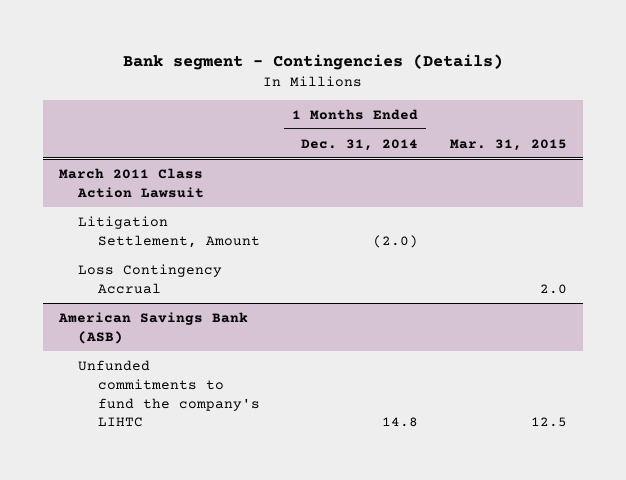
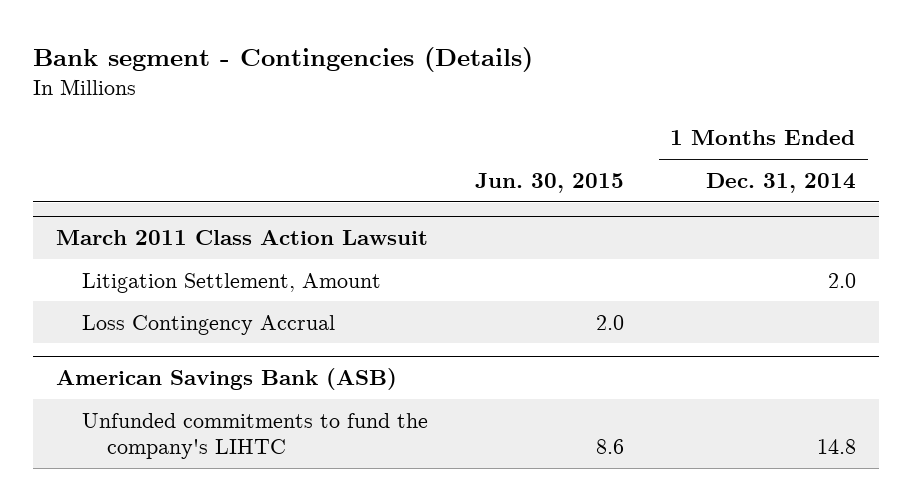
- | 1 Months Ended Dec. 31, 2014 | Mar. 31, 2015
+ | Jun. 30, 2015 | 1 Months Ended Dec. 31, 2014
@ March 2011 Class Action Lawsuit
- Litigation Settlement, Amount | (2.0) |
+ Litigation Settlement, Amount | | 2.0

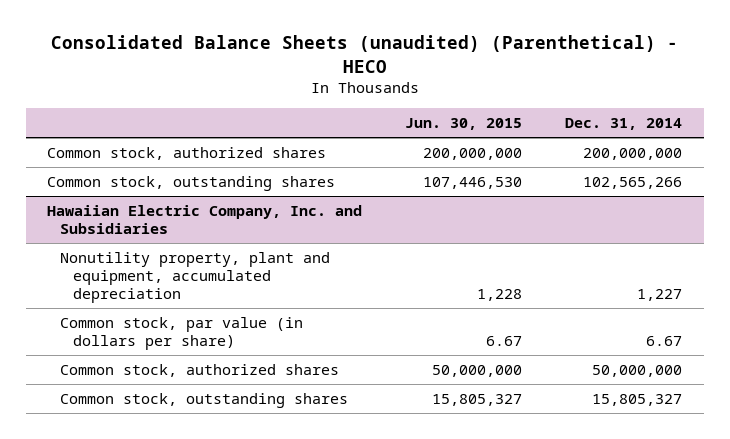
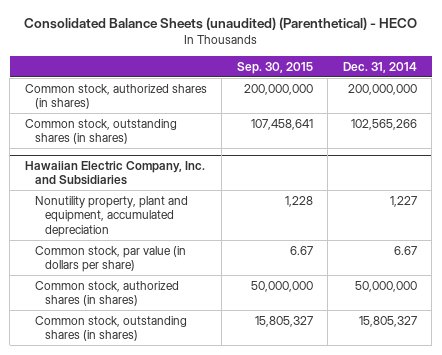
- | Jun. 30, 2015 | Dec. 31, 2014
+ | Sep. 30, 2015 | Dec. 31, 2014
- Common stock, authorized shares | 200,000,000 | 200,000,000
- Common stock, outstanding shares | 107,446,530 | 102,565,266
+ Common stock, authorized shares (in shares) | 200,000,000 | 200,000,000
+ Common stock, outstanding shares (in shares) | 107,458,641 | 102,565,266
@ Hawaiian Electric Company, Inc. and Subsidiaries
- Common stock, authorized shares | 50,000,000 | 50,000,000
- Common stock, outstanding shares | 15,805,327 | 15,805,327
+ Common stock, authorized shares (in shares) | 50,000,000 | 50,000,000
+ Common stock, outstanding shares (in shares) | 15,805,327 | 15,805,327

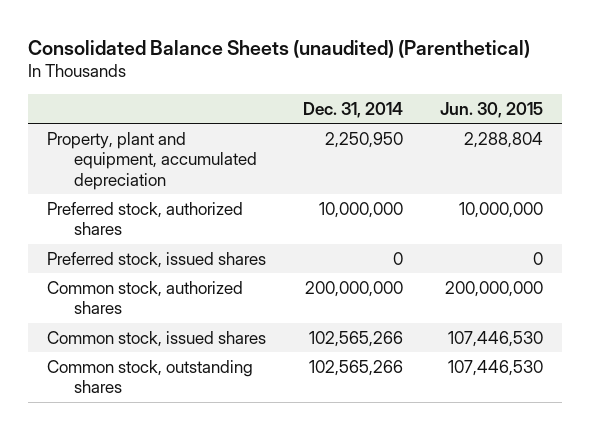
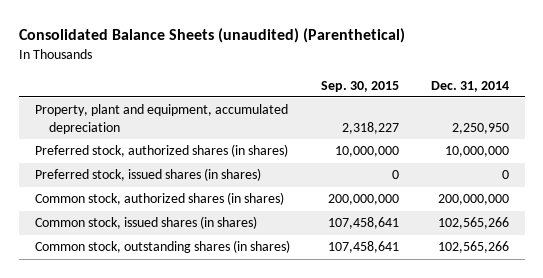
- | Dec. 31, 2014 | Jun. 30, 2015
+ | Sep. 30, 2015 | Dec. 31, 2014
- Preferred stock, authorized shares | 10,000,000 | 10,000,000
- Preferred stock, issued shares | 0 | 0
- Common stock, authorized shares | 200,000,000 | 200,000,000
- Common stock, issued shares | 102,565,266 | 107,446,530
- Common stock, outstanding shares | 102,565,266 | 107,446,530
+ Preferred stock, authorized shares (in shares) | 10,000,000 | 10,000,000
+ Preferred stock, issued shares (in shares) | 0 | 0
+ Common stock, authorized shares (in shares) | 200,000,000 | 200,000,000
+ Common stock, issued shares (in shares) | 107,458,641 | 102,565,266
+ Common stock, outstanding shares (in shares) | 107,458,641 | 102,565,266

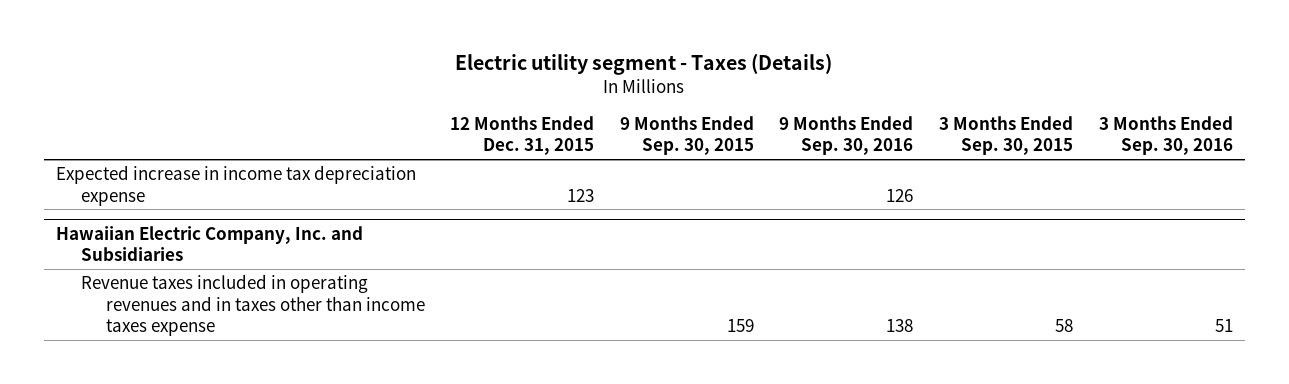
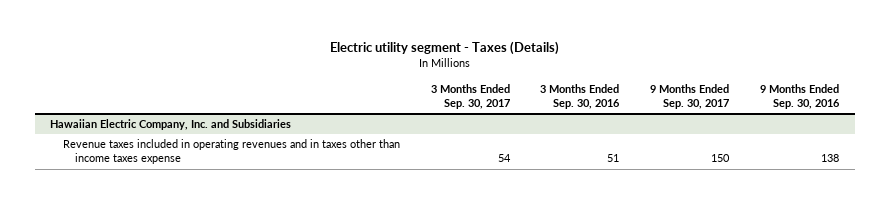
- | 12 Months Ended Dec. 31, 2015 | 9 Months Ended Sep. 30, 2015 | 9 Months Ended Sep. 30, 2016 | 3 Months Ended Sep. 30, 2015 | 3 Months Ended Sep. 30, 2016
+ | 3 Months Ended Sep. 30, 2017 | 3 Months Ended Sep. 30, 2016 | 9 Months Ended Sep. 30, 2017 | 9 Months Ended Sep. 30, 2016
- Expected increase in income tax depreciation expense | 123 | | 126 | |

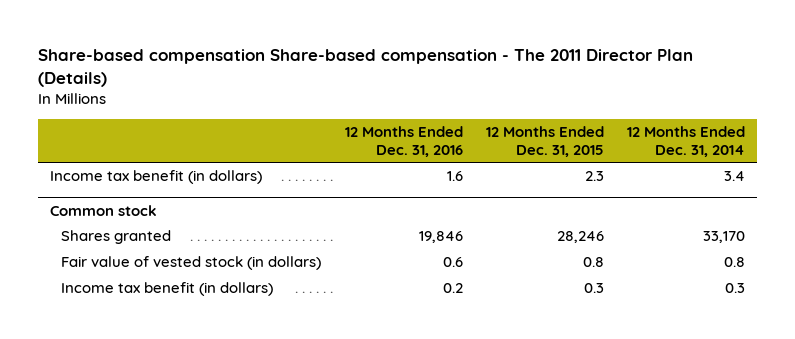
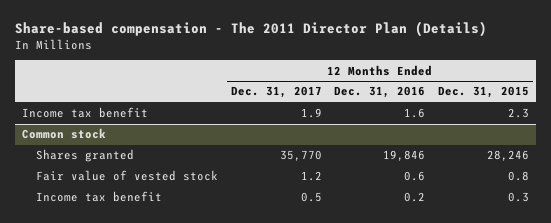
- Share-based compensation Share-based compensation - The 2011 Director Plan (Details)
+ Share-based compensation - The 2011 Director Plan (Details)
- | 12 Months Ended Dec. 31, 2016 | 12 Months Ended Dec. 31, 2015 | 12 Months Ended Dec. 31, 2014
+ | 12 Months Ended Dec. 31, 2017 | 12 Months Ended Dec. 31, 2016 | 12 Months Ended Dec. 31, 2015
- Income tax benefit (in dollars) | 1.6 | 2.3 | 3.4
+ Income tax benefit | 1.9 | 1.6 | 2.3
@ Common stock
- Fair value of vested stock (in dollars) | 0.6 | 0.8 | 0.8
- Income tax benefit (in dollars) | 0.2 | 0.3 | 0.3
+ Fair value of vested stock | 1.2 | 0.6 | 0.8
+ Income tax benefit | 0.5 | 0.2 | 0.3

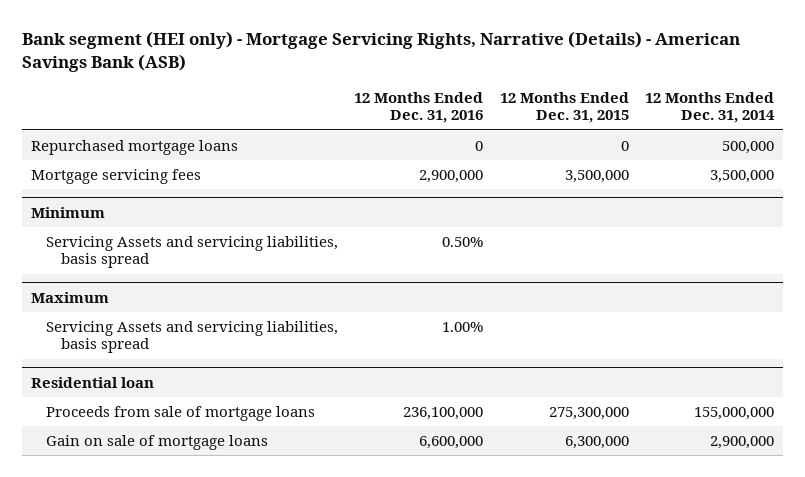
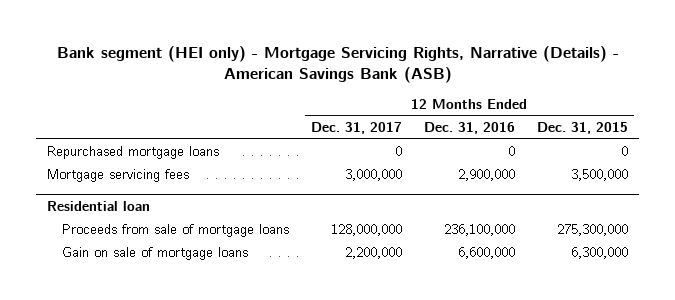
- | 12 Months Ended Dec. 31, 2016 | 12 Months Ended Dec. 31, 2015 | 12 Months Ended Dec. 31, 2014
+ | 12 Months Ended Dec. 31, 2017 | 12 Months Ended Dec. 31, 2016 | 12 Months Ended Dec. 31, 2015
- Minimum
- Servicing Assets and servicing liabilities, basis spread | 0.50% | |
- Maximum
- Servicing Assets and servicing liabilities, basis spread | 1.00% | |

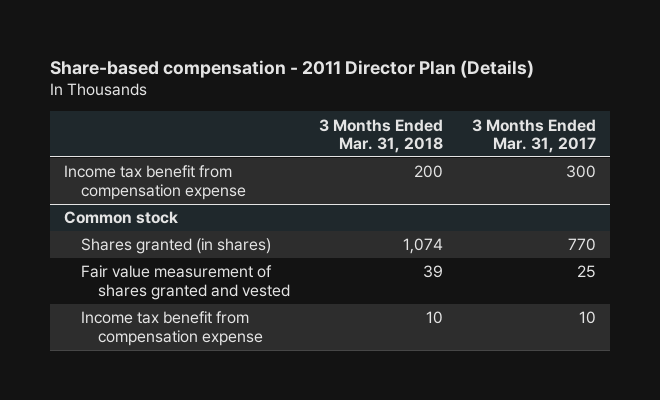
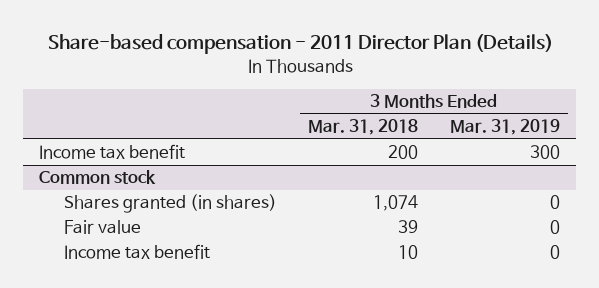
- | 3 Months Ended Mar. 31, 2018 | 3 Months Ended Mar. 31, 2017
+ | 3 Months Ended Mar. 31, 2018 | 3 Months Ended Mar. 31, 2019
- Income tax benefit from compensation expense | 200 | 300
+ Income tax benefit | 200 | 300
@ Common stock
- Fair value measurement of shares granted and vested | 39 | 25
- Income tax benefit from compensation expense | 10 | 10
+ Fair value | 39 | 0
+ Income tax benefit | 10 | 0

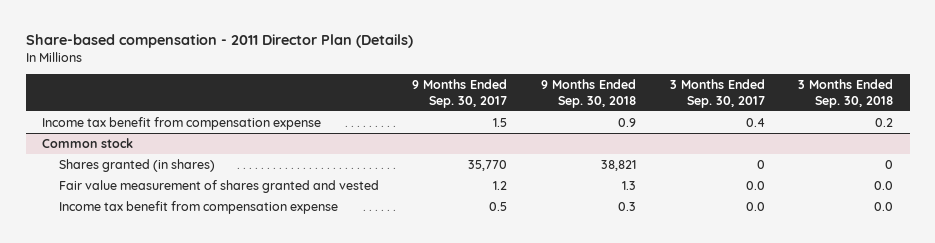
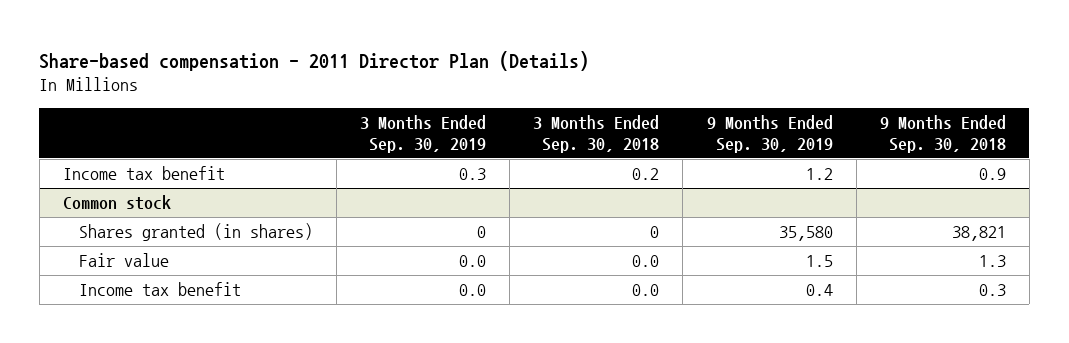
- | 9 Months Ended Sep. 30, 2017 | 9 Months Ended Sep. 30, 2018 | 3 Months Ended Sep. 30, 2017 | 3 Months Ended Sep. 30, 2018
+ | 3 Months Ended Sep. 30, 2019 | 3 Months Ended Sep. 30, 2018 | 9 Months Ended Sep. 30, 2019 | 9 Months Ended Sep. 30, 2018
- Income tax benefit from compensation expense | 1.5 | 0.9 | 0.4 | 0.2
+ Income tax benefit | 0.3 | 0.2 | 1.2 | 0.9
@ Common stock
- Fair value measurement of shares granted and vested | 1.2 | 1.3 | 0.0 | 0.0
- Income tax benefit from compensation expense | 0.5 | 0.3 | 0.0 | 0.0
+ Fair value | 0.0 | 0.0 | 1.5 | 1.3
+ Income tax benefit | 0.0 | 0.0 | 0.4 | 0.3

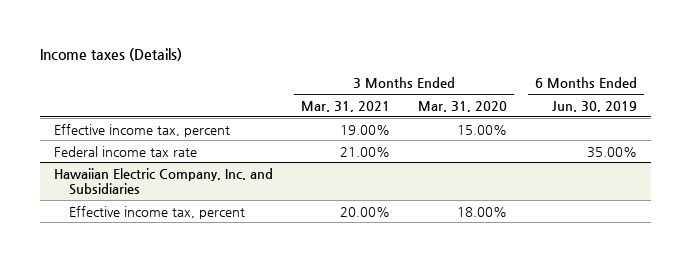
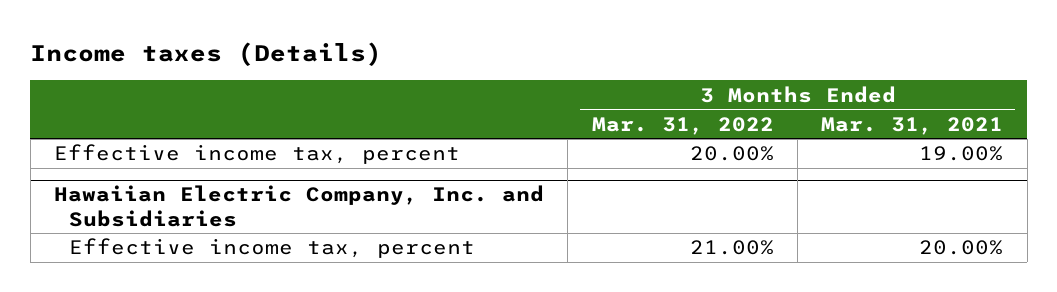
- | 3 Months Ended Mar. 31, 2021 | 3 Months Ended Mar. 31, 2020 | 6 Months Ended Jun. 30, 2019
+ | 3 Months Ended Mar. 31, 2022 | 3 Months Ended Mar. 31, 2021
- Federal income tax rate | 21.00% | | 35.00%

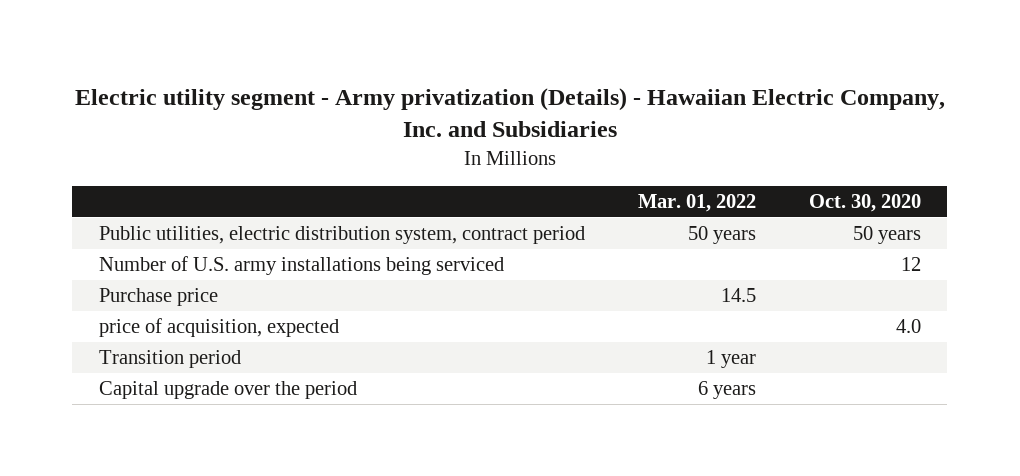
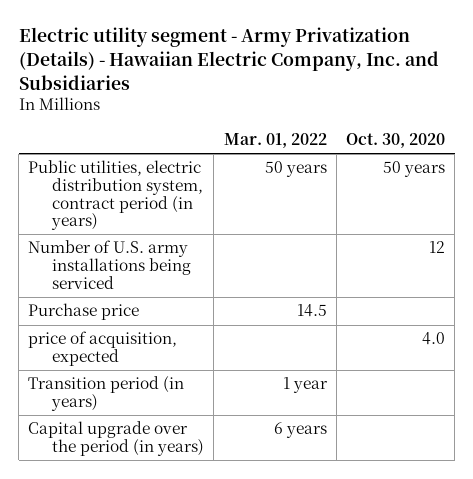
- Electric utility segment - Army privatization (Details) - Hawaiian Electric Company, Inc. and Subsidiaries
+ Electric utility segment - Army Privatization (Details) - Hawaiian Electric Company, Inc. and Subsidiaries
- Public utilities, electric distribution system, contract period | 50 years | 50 years
+ Public utilities, electric distribution system, contract period (in years) | 50 years | 50 years
- Transition period | 1 year |
- Capital upgrade over the period | 6 years |
+ Transition period (in years) | 1 year |
+ Capital upgrade over the period (in years) | 6 years |

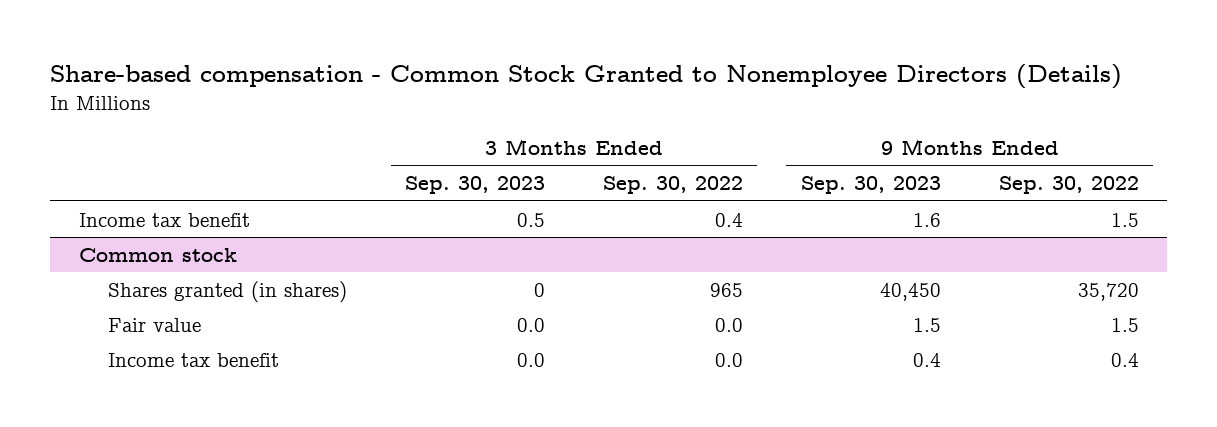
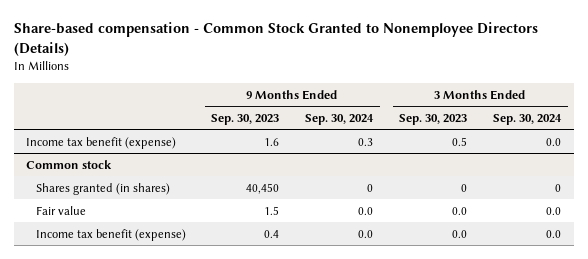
- | 3 Months Ended Sep. 30, 2023 | 3 Months Ended Sep. 30, 2022 | 9 Months Ended Sep. 30, 2023 | 9 Months Ended Sep. 30, 2022
+ | 9 Months Ended Sep. 30, 2023 | 9 Months Ended Sep. 30, 2024 | 3 Months Ended Sep. 30, 2023 | 3 Months Ended Sep. 30, 2024
- Income tax benefit | 0.5 | 0.4 | 1.6 | 1.5
+ Income tax benefit (expense) | 1.6 | 0.3 | 0.5 | 0.0
@ Common stock
- Income tax benefit | 0.0 | 0.0 | 0.4 | 0.4
+ Income tax benefit (expense) | 0.4 | 0.0 | 0.0 | 0.0

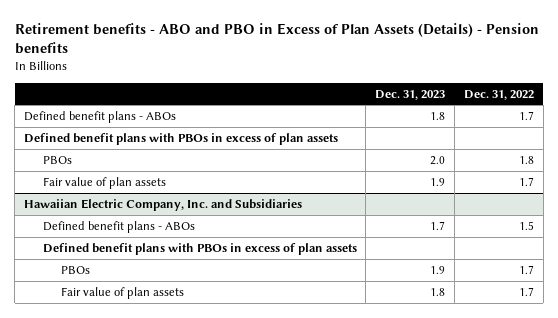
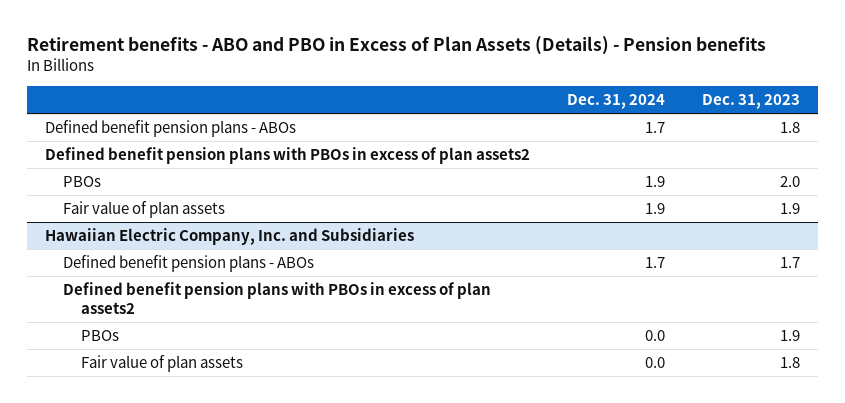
- | Dec. 31, 2023 | Dec. 31, 2022
+ | Dec. 31, 2024 | Dec. 31, 2023
- Defined benefit plans - ABOs | 1.8 | 1.7
- Defined benefit plans with PBOs in excess of plan assets
+ Defined benefit pension plans - ABOs | 1.7 | 1.8
+ Defined benefit pension plans with PBOs in excess of plan assets2
@ Hawaiian Electric Company, Inc. and Subsidiaries
- Defined benefit plans - ABOs | 1.7 | 1.5
- Defined benefit plans with PBOs in excess of plan assets
+ Defined benefit pension plans - ABOs | 1.7 | 1.7
+ Defined benefit pension plans with PBOs in excess of plan assets2

